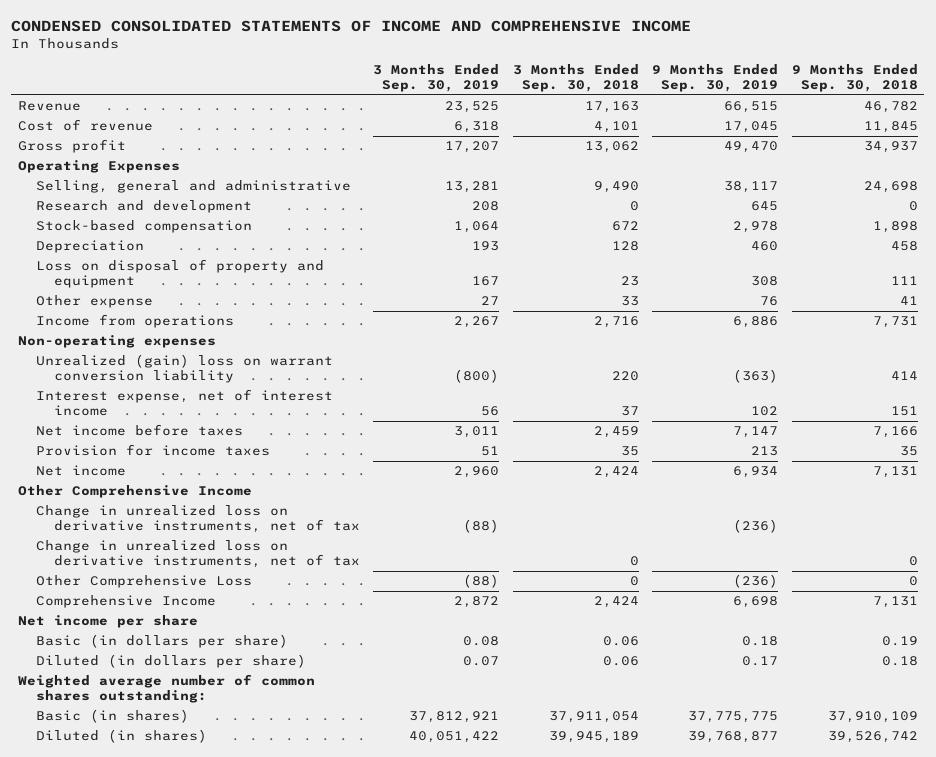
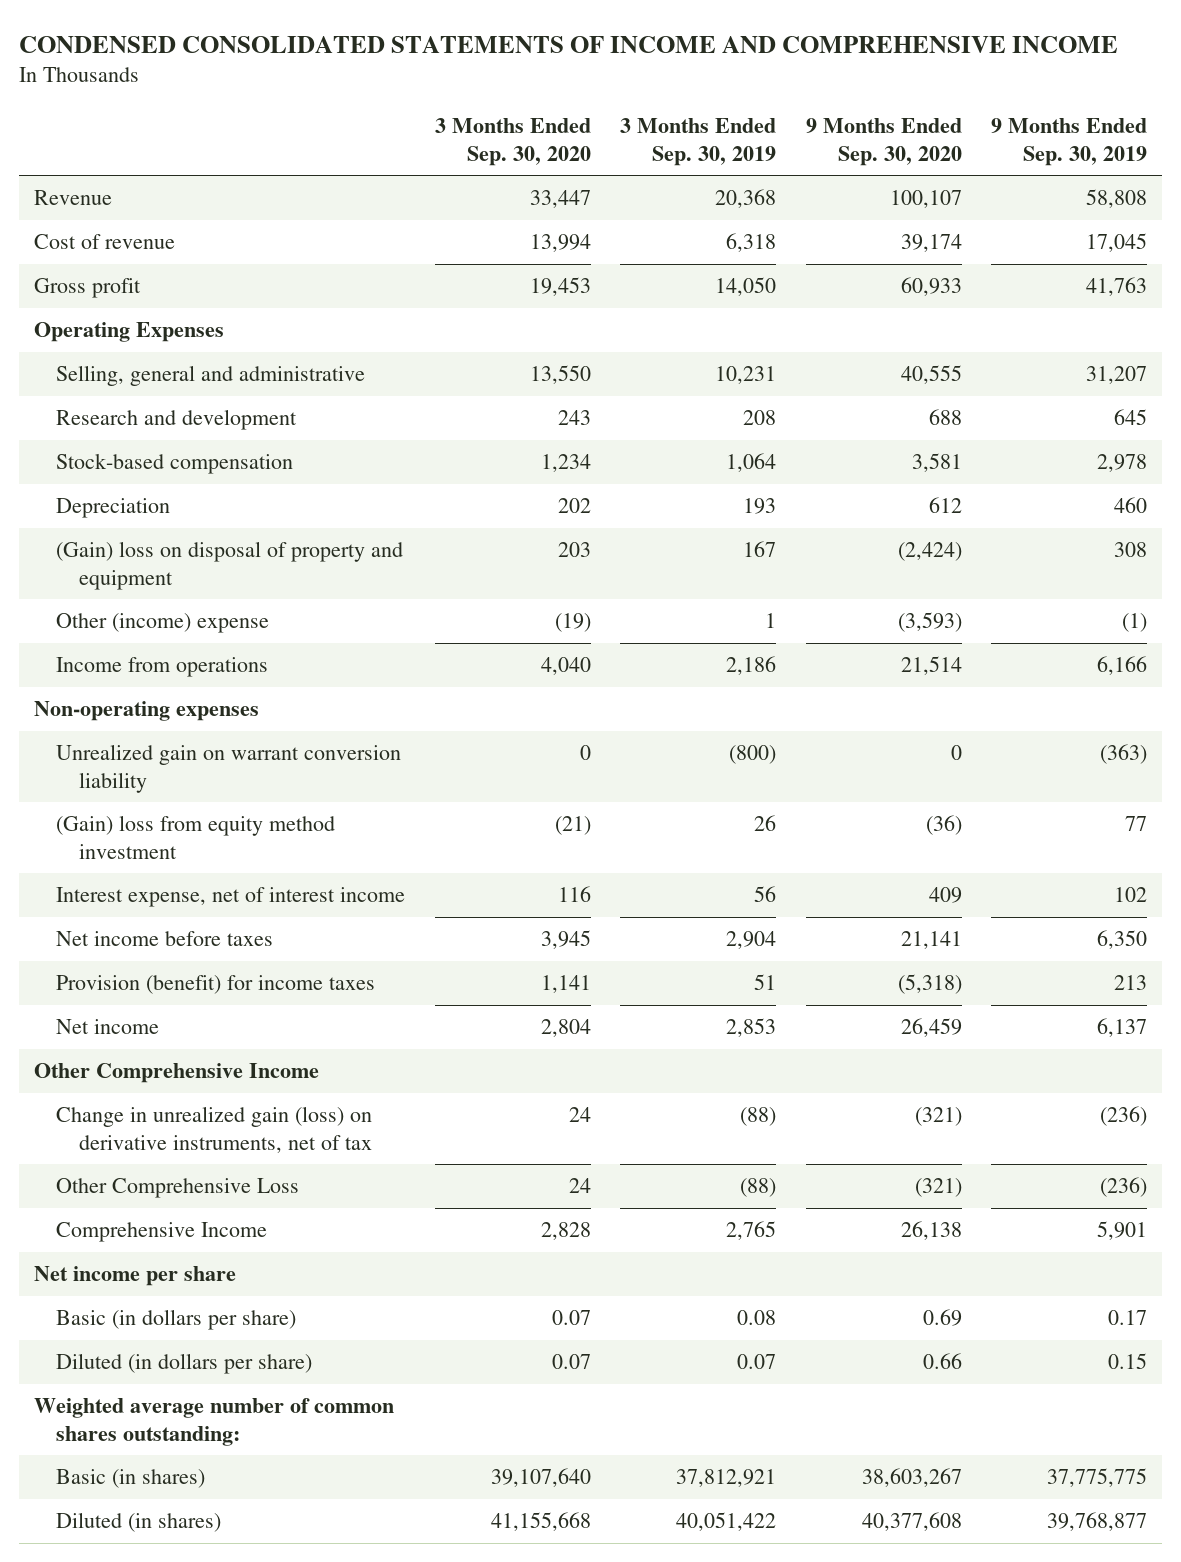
- | 3 Months Ended Sep. 30, 2019 | 3 Months Ended Sep. 30, 2018 | 9 Months Ended Sep. 30, 2019 | 9 Months Ended Sep. 30, 2018
+ | 3 Months Ended Sep. 30, 2020 | 3 Months Ended Sep. 30, 2019 | 9 Months Ended Sep. 30, 2020 | 9 Months Ended Sep. 30, 2019
- Revenue | 23,525 | 17,163 | 66,515 | 46,782
+ Revenue | 33,447 | 20,368 | 100,107 | 58,808
- Gross profit | 17,207 | 13,062 | 49,470 | 34,937
+ Gross profit | 19,453 | 14,050 | 60,933 | 41,763
- Selling, general and administrative | 13,281 | 9,490 | 38,117 | 24,698
+ Selling, general and administrative | 13,550 | 10,231 | 40,555 | 31,207
- Loss on disposal of property and equipment | 167 | 23 | 308 | 111
- Other expense | 27 | 33 | 76 | 41
- Income from operations | 2,267 | 2,716 | 6,886 | 7,731
+ (Gain) loss on disposal of property and equipment | 203 | 167 | (2,424) | 308
+ Other (income) expense | (19) | 1 | (3,593) | (1)
+ Income from operations | 4,040 | 2,186 | 21,514 | 6,166
- Unrealized (gain) loss on warrant conversion liability | (800) | 220 | (363) | 414
+ Unrealized gain on warrant conversion liability | 0 | (800) | 0 | (363)
+ (Gain) loss from equity method investment | (21) | 26 | (36) | 77
- Net income before taxes | 3,011 | 2,459 | 7,147 | 7,166
- Provision for income taxes | 51 | 35 | 213 | 35
- Net income | 2,960 | 2,424 | 6,934 | 7,131
+ Net income before taxes | 3,945 | 2,904 | 21,141 | 6,350
+ Provision (benefit) for income taxes | 1,141 | 51 | (5,318) | 213
+ Net income | 2,804 | 2,853 | 26,459 | 6,137
- Change in unrealized loss on derivative instruments, net of tax | (88) | | (236) |
- Change in unrealized loss on derivative instruments, net of tax | | 0 | | 0
+ Change in unrealized gain (loss) on derivative instruments, net of tax | 24 | (88) | (321) | (236)
- Comprehensive Income | 2,872 | 2,424 | 6,698 | 7,131
+ Comprehensive Income | 2,828 | 2,765 | 26,138 | 5,901
- Basic (in dollars per share) | 0.08 | 0.06 | 0.18 | 0.19
- Diluted (in dollars per share) | 0.07 | 0.06 | 0.17 | 0.18
+ Basic (in dollars per share) | 0.07 | 0.08 | 0.69 | 0.17
+ Diluted (in dollars per share) | 0.07 | 0.07 | 0.66 | 0.15

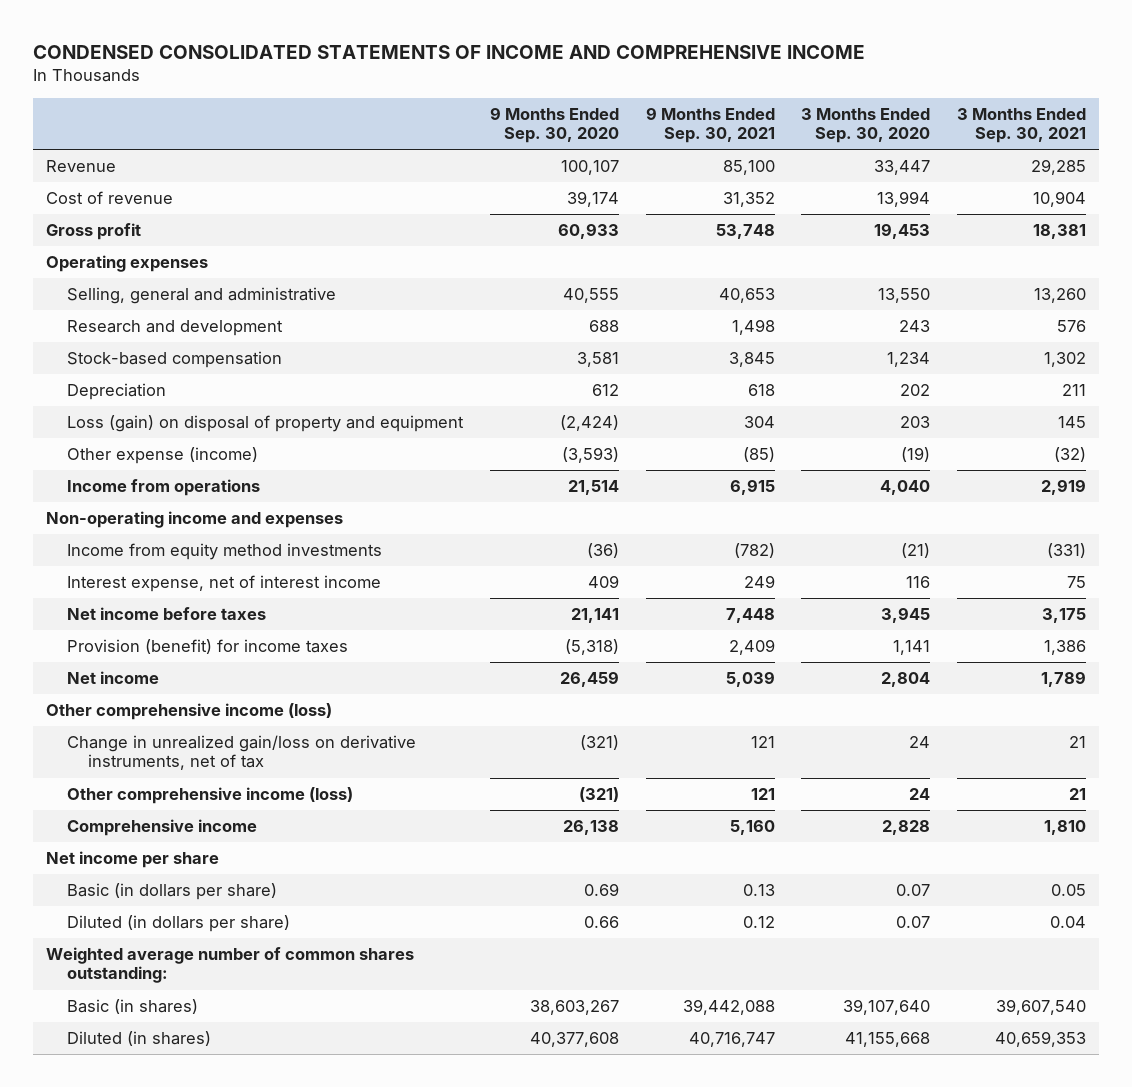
- | 3 Months Ended Sep. 30, 2020 | 3 Months Ended Sep. 30, 2019 | 9 Months Ended Sep. 30, 2020 | 9 Months Ended Sep. 30, 2019
+ | 9 Months Ended Sep. 30, 2020 | 9 Months Ended Sep. 30, 2021 | 3 Months Ended Sep. 30, 2020 | 3 Months Ended Sep. 30, 2021
- Operating Expenses
+ Operating expenses
- (Gain) loss on disposal of property and equipment | 203 | 167 | (2,424) | 308
- Other (income) expense | (19) | 1 | (3,593) | (1)
+ Loss (gain) on disposal of property and equipment | (2,424) | 304 | 203 | 145
+ Other expense (income) | (3,593) | (85) | (19) | (32)
- Non-operating expenses
- Unrealized gain on warrant conversion liability | 0 | (800) | 0 | (363)
- (Gain) loss from equity method investment | (21) | 26 | (36) | 77
+ Non-operating income and expenses
+ Income from equity method investments | (36) | (782) | (21) | (331)
- Other Comprehensive Income
- Change in unrealized gain (loss) on derivative instruments, net of tax | 24 | (88) | (321) | (236)
- Other Comprehensive Loss | 24 | (88) | (321) | (236)
- Comprehensive Income | 2,828 | 2,765 | 26,138 | 5,901
+ Other comprehensive income (loss)
+ Change in unrealized gain/loss on derivative instruments, net of tax | (321) | 121 | 24 | 21
+ Other comprehensive income (loss) | (321) | 121 | 24 | 21
+ Comprehensive income | 26,138 | 5,160 | 2,828 | 1,810

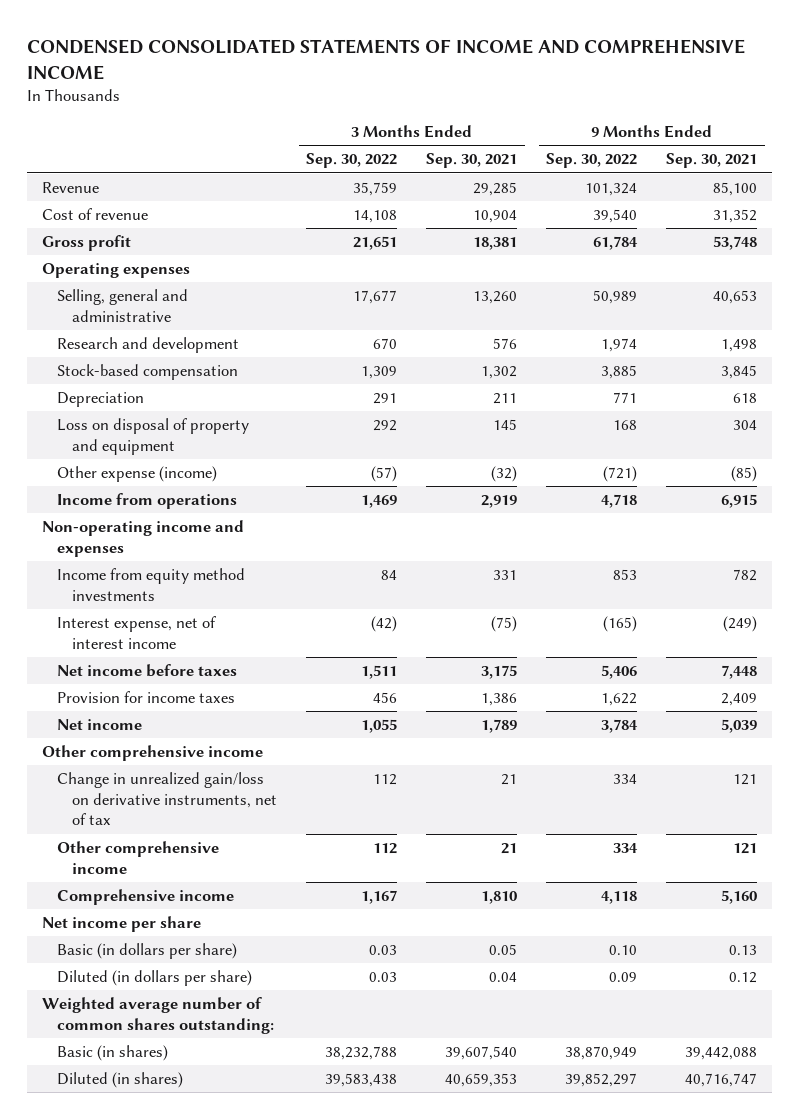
- | 9 Months Ended Sep. 30, 2020 | 9 Months Ended Sep. 30, 2021 | 3 Months Ended Sep. 30, 2020 | 3 Months Ended Sep. 30, 2021
+ | 3 Months Ended Sep. 30, 2022 | 3 Months Ended Sep. 30, 2021 | 9 Months Ended Sep. 30, 2022 | 9 Months Ended Sep. 30, 2021
- Loss (gain) on disposal of property and equipment | (2,424) | 304 | 203 | 145
+ Loss on disposal of property and equipment | 292 | 145 | 168 | 304
- Income from equity method investments | (36) | (782) | (21) | (331)
- Interest expense, net of interest income | 409 | 249 | 116 | 75
+ Income from equity method investments | 84 | 331 | 853 | 782
+ Interest expense, net of interest income | (42) | (75) | (165) | (249)
- Provision (benefit) for income taxes | (5,318) | 2,409 | 1,141 | 1,386
+ Provision for income taxes | 456 | 1,386 | 1,622 | 2,409
- Other comprehensive income (loss)
+ Other comprehensive income
- Other comprehensive income (loss) | (321) | 121 | 24 | 21
+ Other comprehensive income | 112 | 21 | 334 | 121

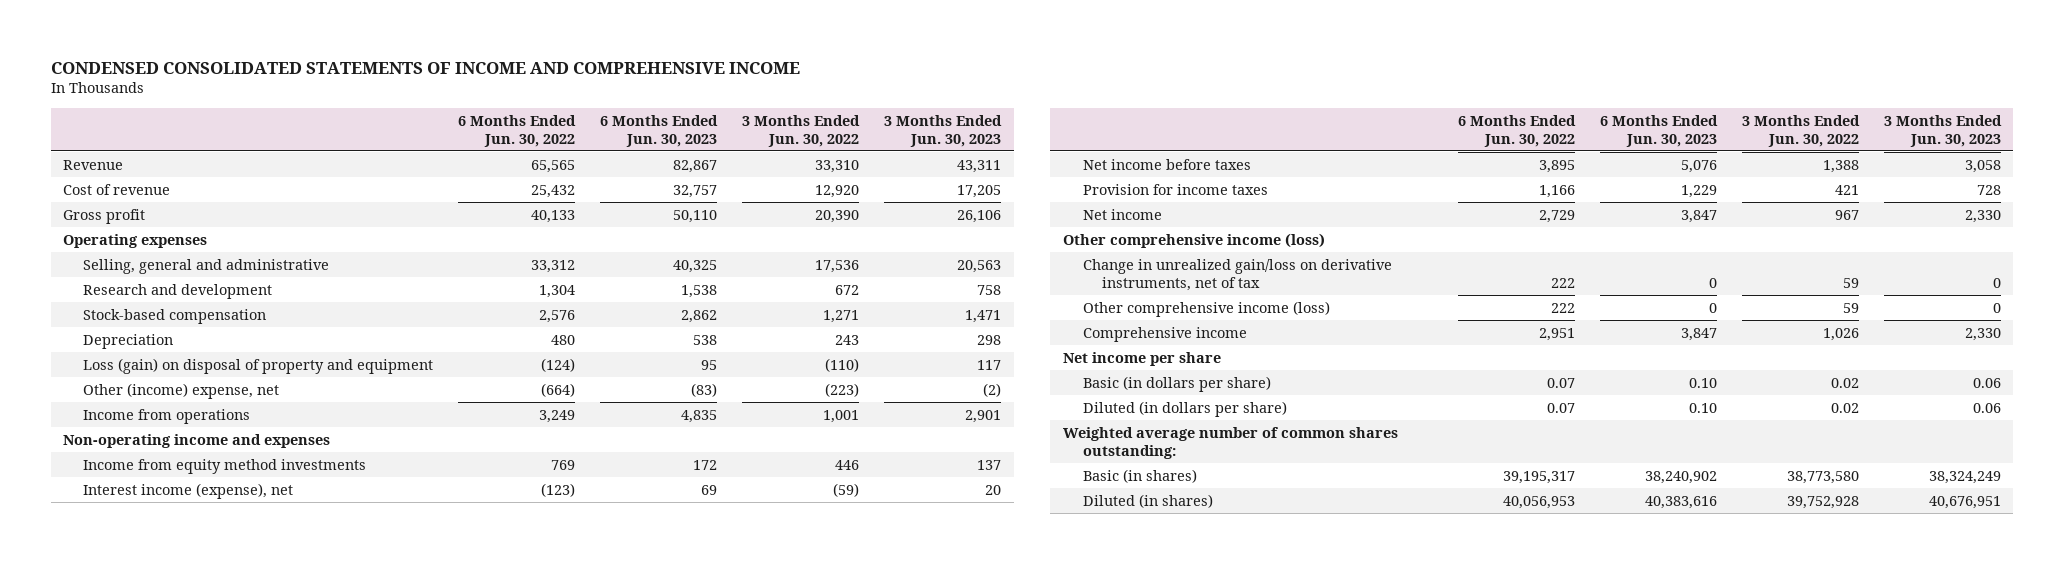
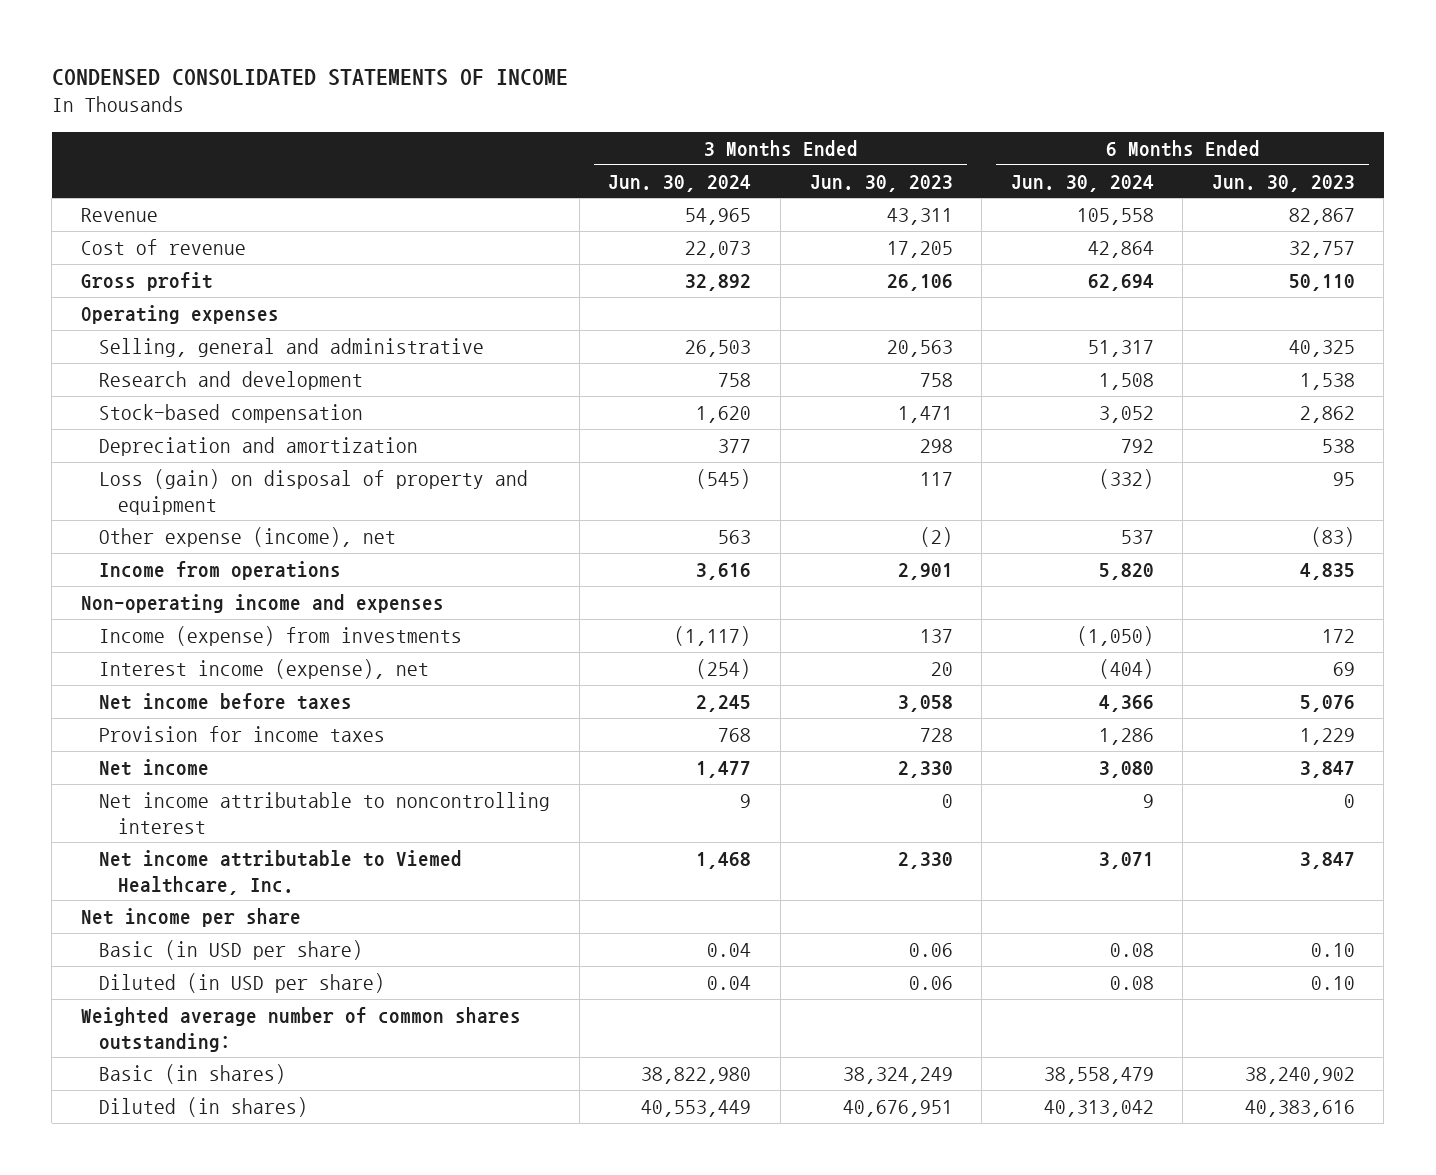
- CONDENSED CONSOLIDATED STATEMENTS OF INCOME AND COMPREHENSIVE INCOME
+ CONDENSED CONSOLIDATED STATEMENTS OF INCOME
- | 6 Months Ended Jun. 30, 2022 | 6 Months Ended Jun. 30, 2023 | 3 Months Ended Jun. 30, 2022 | 3 Months Ended Jun. 30, 2023
+ | 3 Months Ended Jun. 30, 2024 | 3 Months Ended Jun. 30, 2023 | 6 Months Ended Jun. 30, 2024 | 6 Months Ended Jun. 30, 2023
- Depreciation | 480 | 538 | 243 | 298
+ Depreciation and amortization | 377 | 298 | 792 | 538
- Other (income) expense, net | (664) | (83) | (223) | (2)
+ Other expense (income), net | 563 | (2) | 537 | (83)
- Income from equity method investments | 769 | 172 | 446 | 137
+ Income (expense) from investments | (1,117) | 137 | (1,050) | 172
- Other comprehensive income (loss)
- Change in unrealized gain/loss on derivative instruments, net of tax | 222 | 0 | 59 | 0
- Other comprehensive income (loss) | 222 | 0 | 59 | 0
- Comprehensive income | 2,951 | 3,847 | 1,026 | 2,330
+ Net income attributable to noncontrolling interest | 9 | 0 | 9 | 0
+ Net income attributable to Viemed Healthcare, Inc. | 1,468 | 2,330 | 3,071 | 3,847
- Basic (in dollars per share) | 0.07 | 0.10 | 0.02 | 0.06
- Diluted (in dollars per share) | 0.07 | 0.10 | 0.02 | 0.06
+ Basic (in USD per share) | 0.04 | 0.06 | 0.08 | 0.10
+ Diluted (in USD per share) | 0.04 | 0.06 | 0.08 | 0.10

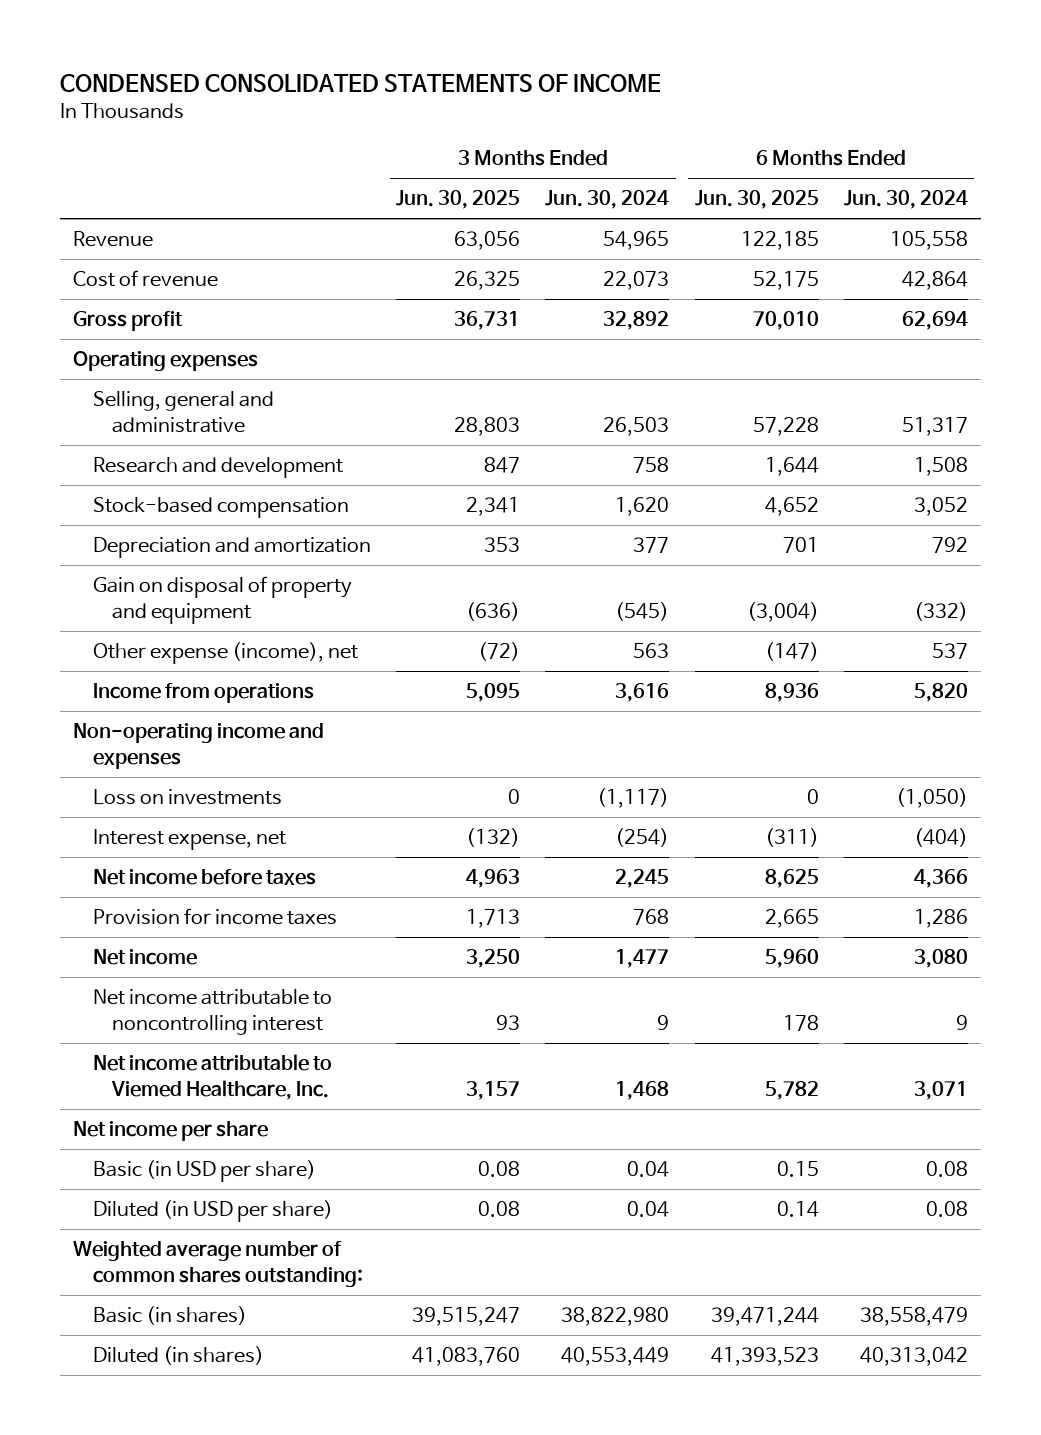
- | 3 Months Ended Jun. 30, 2024 | 3 Months Ended Jun. 30, 2023 | 6 Months Ended Jun. 30, 2024 | 6 Months Ended Jun. 30, 2023
+ | 3 Months Ended Jun. 30, 2025 | 3 Months Ended Jun. 30, 2024 | 6 Months Ended Jun. 30, 2025 | 6 Months Ended Jun. 30, 2024
- Loss (gain) on disposal of property and equipment | (545) | 117 | (332) | 95
+ Gain on disposal of property and equipment | (636) | (545) | (3,004) | (332)
- Income (expense) from investments | (1,117) | 137 | (1,050) | 172
- Interest income (expense), net | (254) | 20 | (404) | 69
+ Loss on investments | 0 | (1,117) | 0 | (1,050)
+ Interest expense, net | (132) | (254) | (311) | (404)

